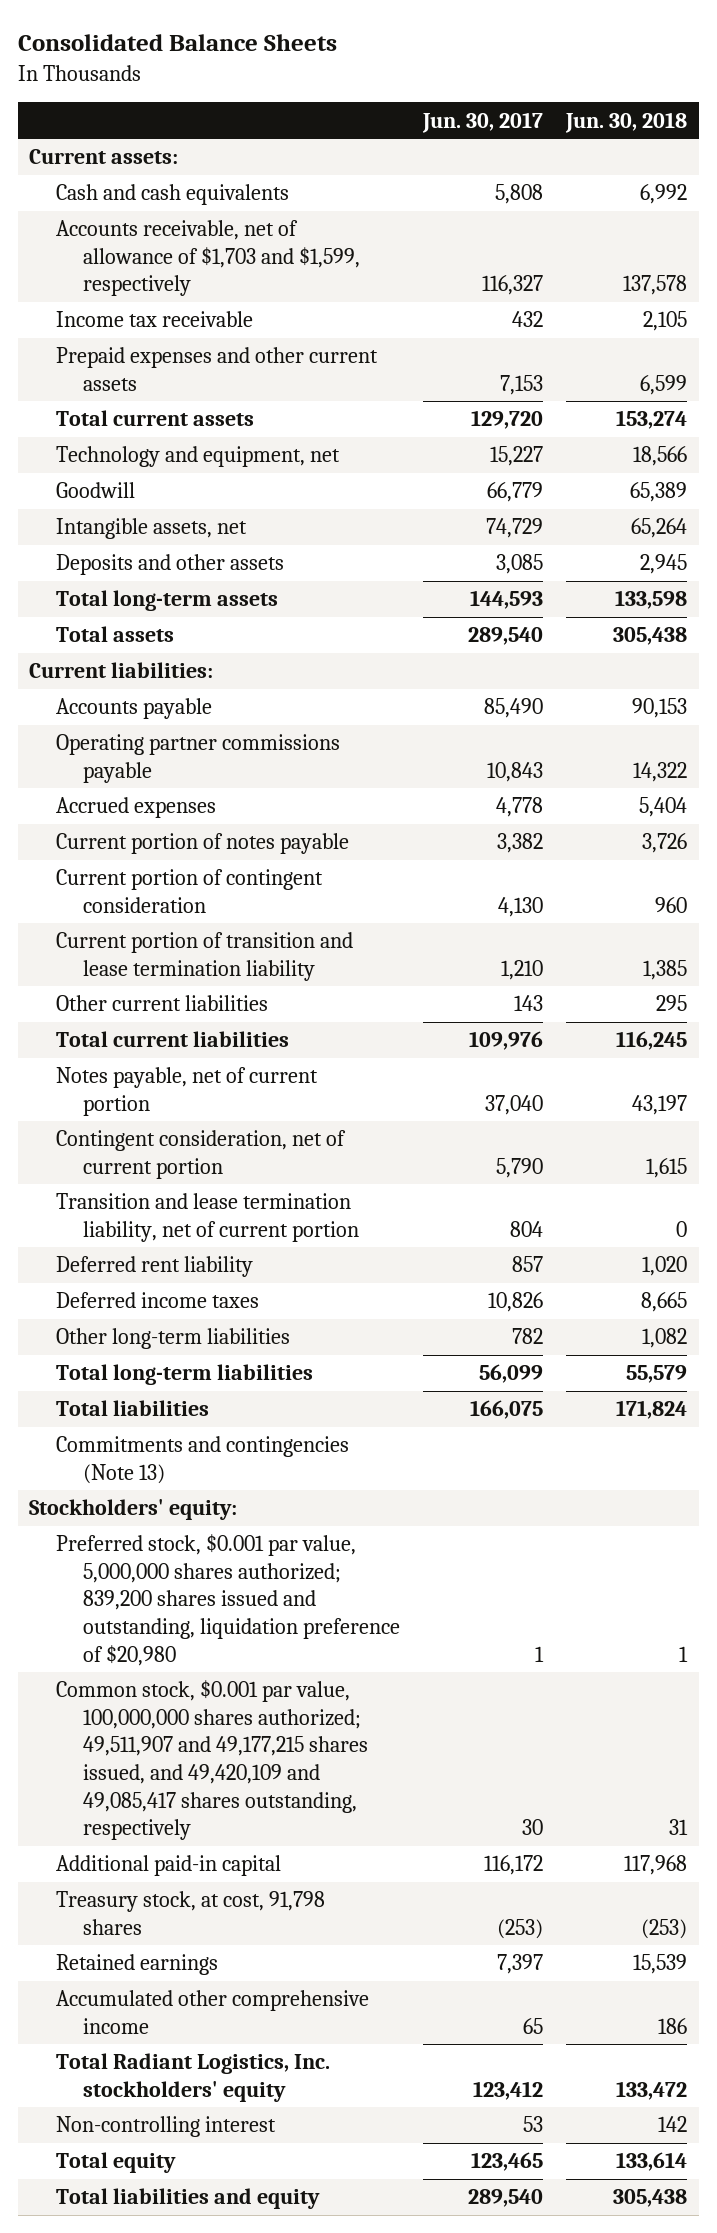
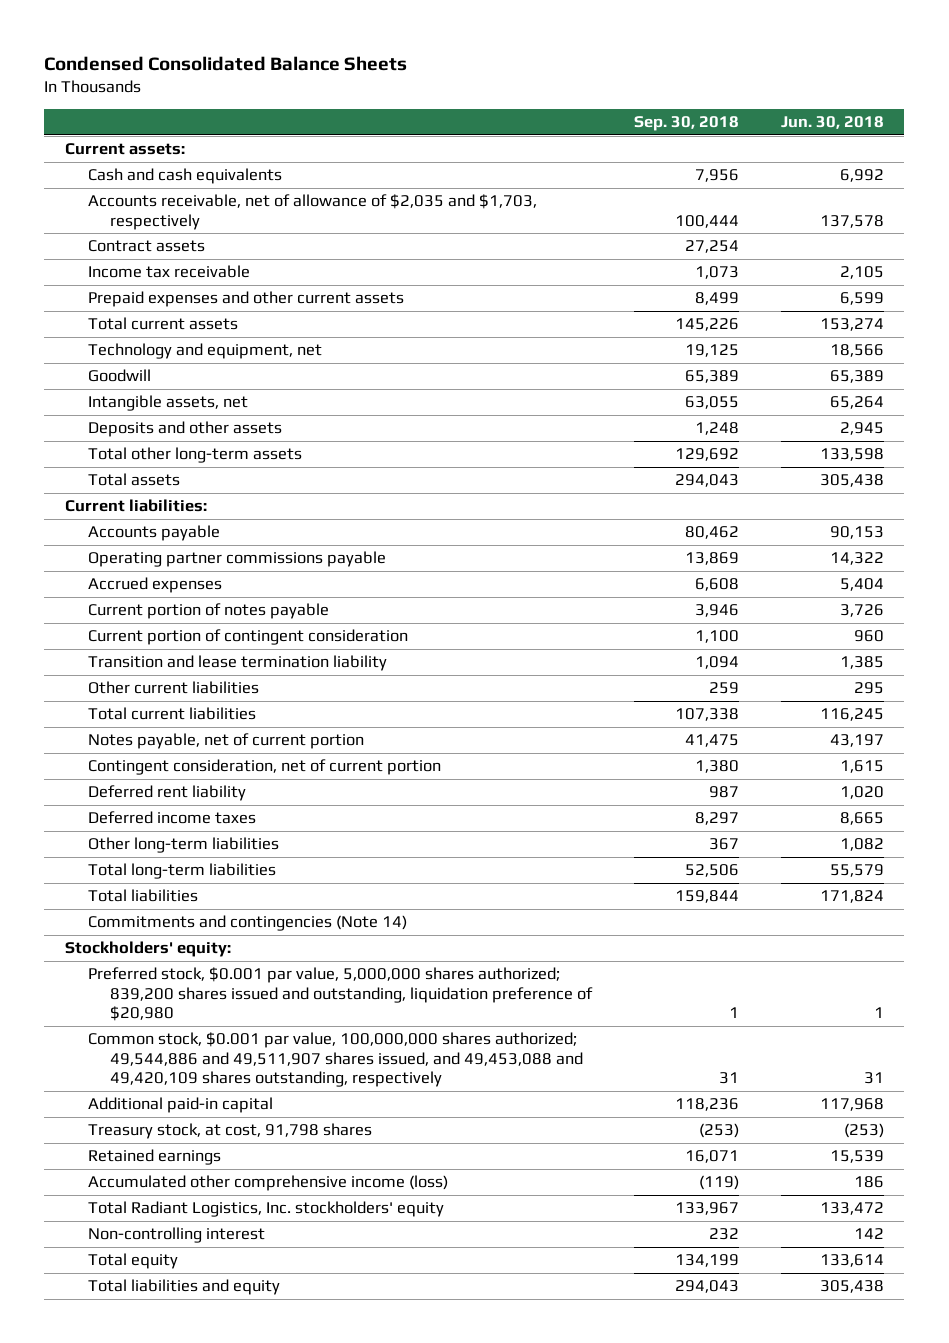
- Consolidated Balance Sheets
+ Condensed Consolidated Balance Sheets
- | Jun. 30, 2017 | Jun. 30, 2018
+ | Sep. 30, 2018 | Jun. 30, 2018
- Accounts receivable, net of allowance of $1,703 and $1,599, respectively | 116,327 | 137,578
+ Accounts receivable, net of allowance of $2,035 and $1,703, respectively | 100,444 | 137,578
+ Contract assets | 27,254 |
- Total long-term assets | 144,593 | 133,598
+ Total other long-term assets | 129,692 | 133,598
- Current portion of transition and lease termination liability | 1,210 | 1,385
+ Transition and lease termination liability | 1,094 | 1,385
- Transition and lease termination liability, net of current portion | 804 | 0
- Commitments and contingencies (Note 13)
+ Commitments and contingencies (Note 14)
- Common stock, $0.001 par value, 100,000,000 shares authorized; 49,511,907 and 49,177,215 shares issued, and 49,420,109 and 49,085,417 shares outstanding, respectively | 30 | 31
+ Common stock, $0.001 par value, 100,000,000 shares authorized; 49,544,886 and 49,511,907 shares issued, and 49,453,088 and 49,420,109 shares outstanding, respectively | 31 | 31
- Accumulated other comprehensive income | 65 | 186
+ Accumulated other comprehensive income (loss) | (119) | 186

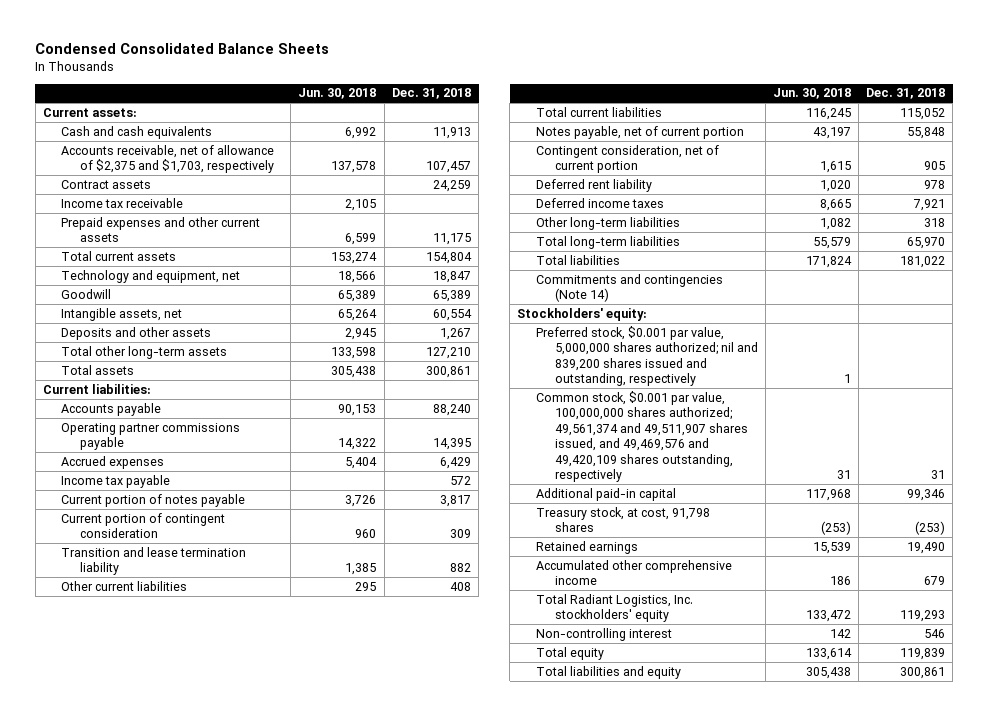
- | Sep. 30, 2018 | Jun. 30, 2018
+ | Jun. 30, 2018 | Dec. 31, 2018
- Accounts receivable, net of allowance of $2,035 and $1,703, respectively | 100,444 | 137,578
+ Accounts receivable, net of allowance of $2,375 and $1,703, respectively | 137,578 | 107,457
+ Income tax payable | | 572
- Preferred stock, $0.001 par value, 5,000,000 shares authorized; 839,200 shares issued and outstanding, liquidation preference of $20,980 | 1 | 1
- Common stock, $0.001 par value, 100,000,000 shares authorized; 49,544,886 and 49,511,907 shares issued, and 49,453,088 and 49,420,109 shares outstanding, respectively | 31 | 31
+ Preferred stock, $0.001 par value, 5,000,000 shares authorized; nil and 839,200 shares issued and outstanding, respectively | 1 |
+ Common stock, $0.001 par value, 100,000,000 shares authorized; 49,561,374 and 49,511,907 shares issued, and 49,469,576 and 49,420,109 shares outstanding, respectively | 31 | 31
- Accumulated other comprehensive income (loss) | (119) | 186
+ Accumulated other comprehensive income | 186 | 679

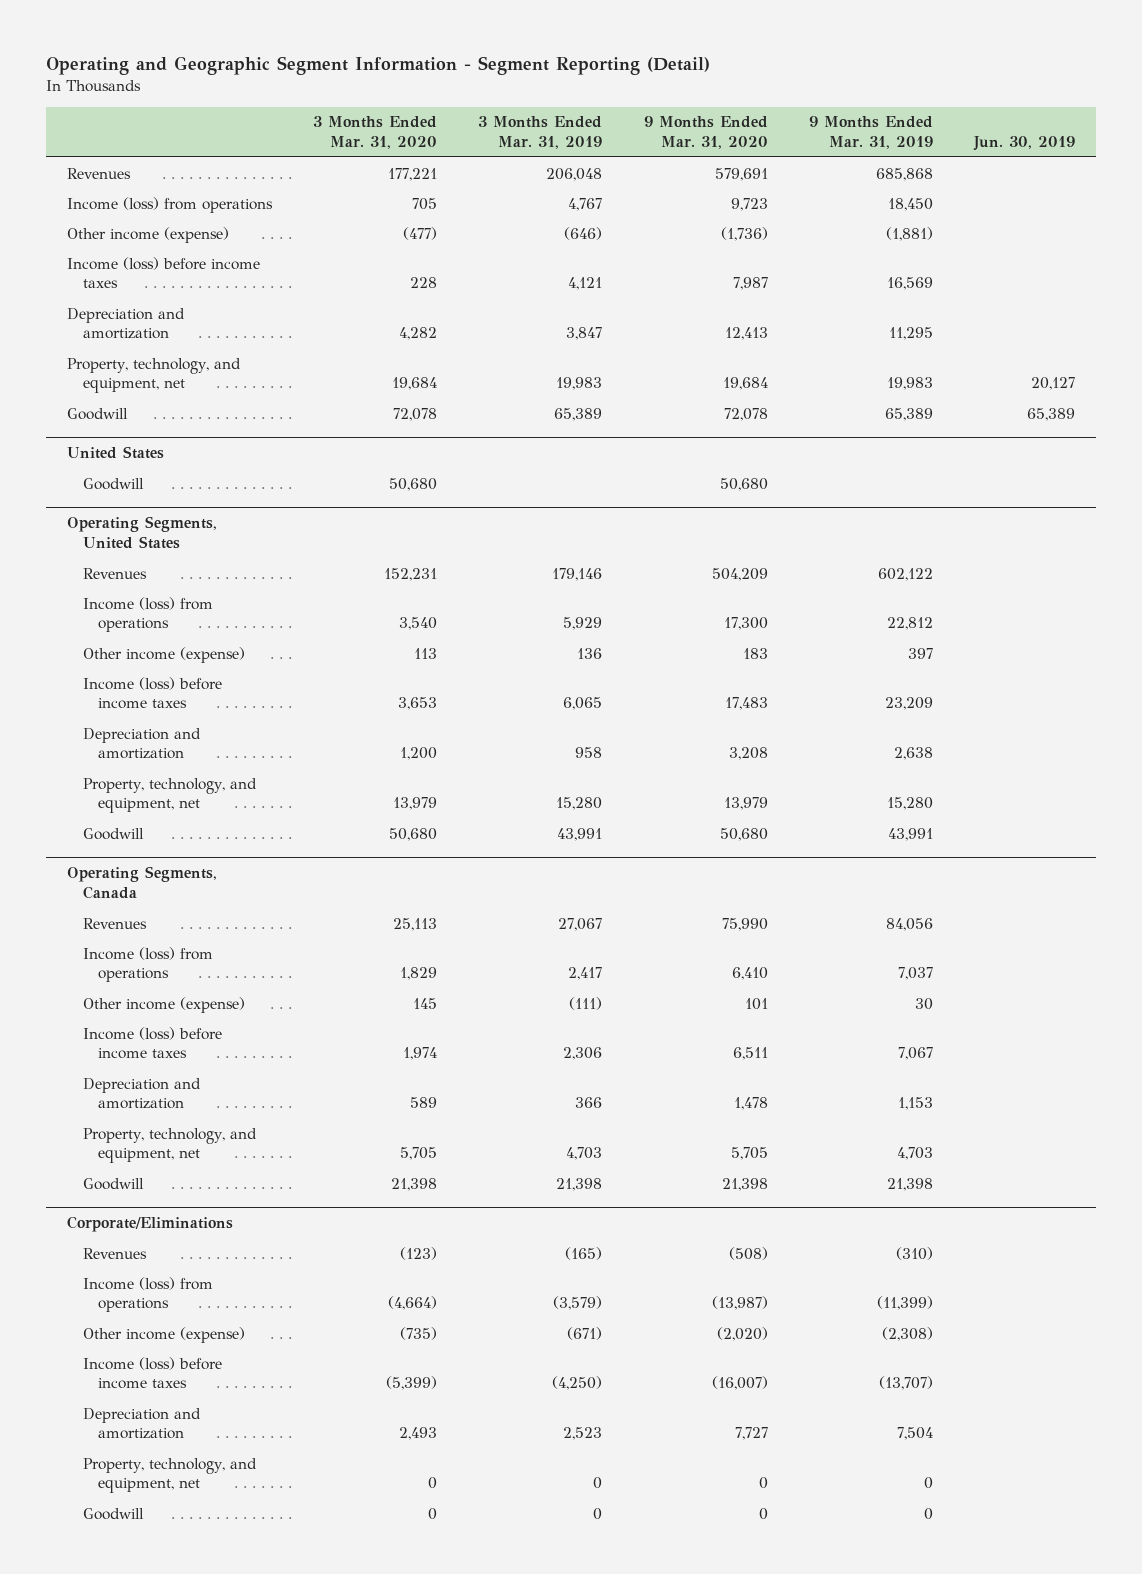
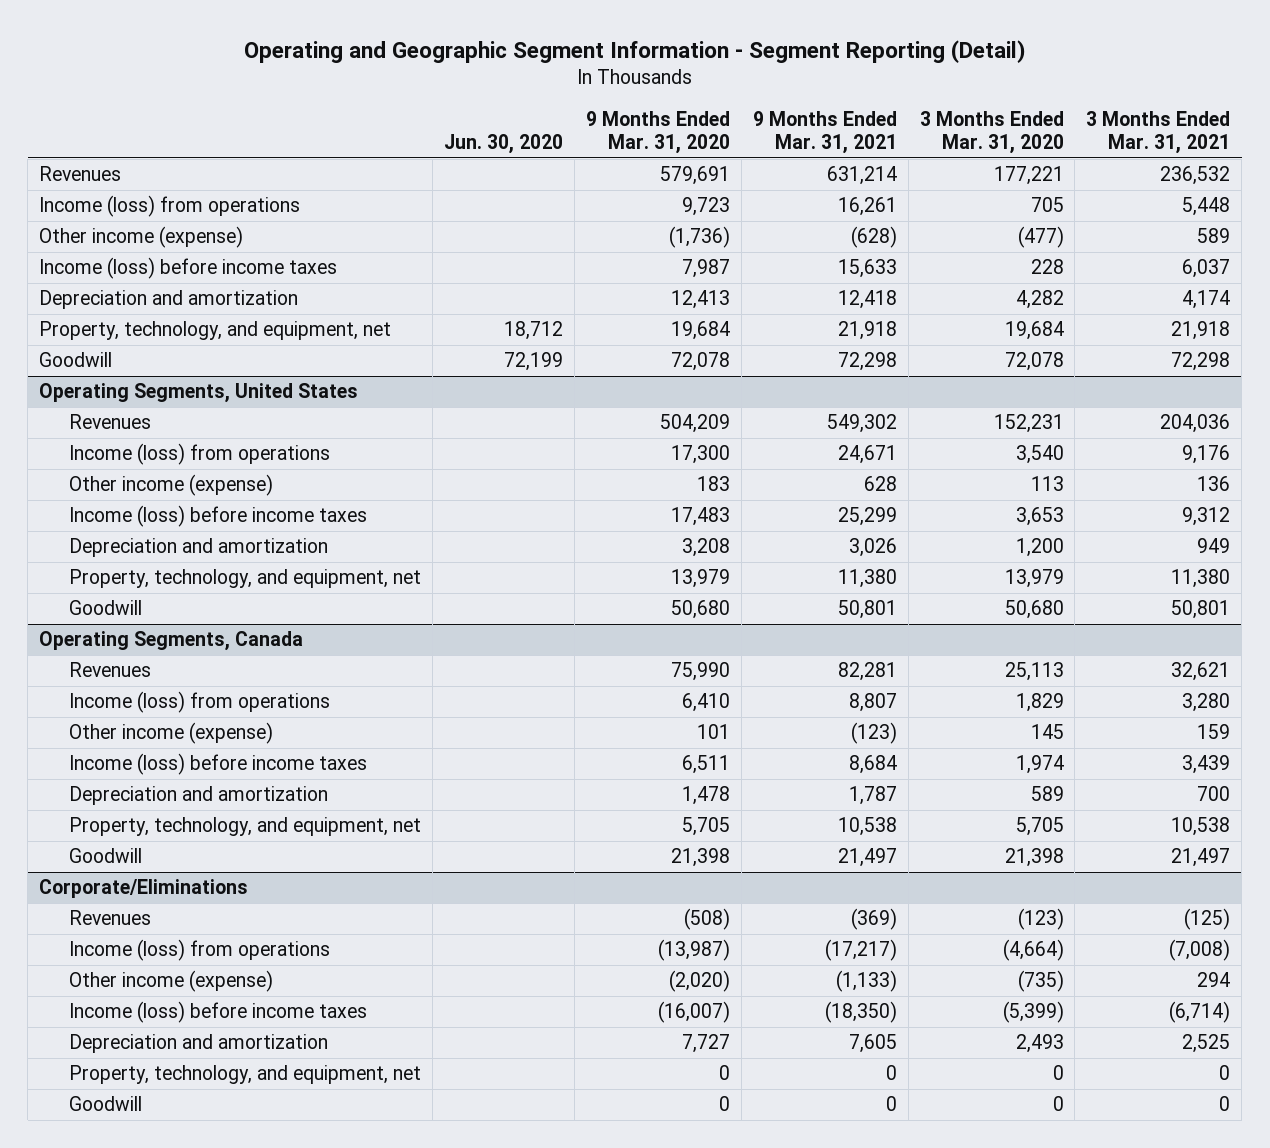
- | 3 Months Ended Mar. 31, 2020 | 3 Months Ended Mar. 31, 2019 | 9 Months Ended Mar. 31, 2020 | 9 Months Ended Mar. 31, 2019 | Jun. 30, 2019
+ | Jun. 30, 2020 | 9 Months Ended Mar. 31, 2020 | 9 Months Ended Mar. 31, 2021 | 3 Months Ended Mar. 31, 2020 | 3 Months Ended Mar. 31, 2021
- United States
- Goodwill | 50,680 | | 50,680 | |

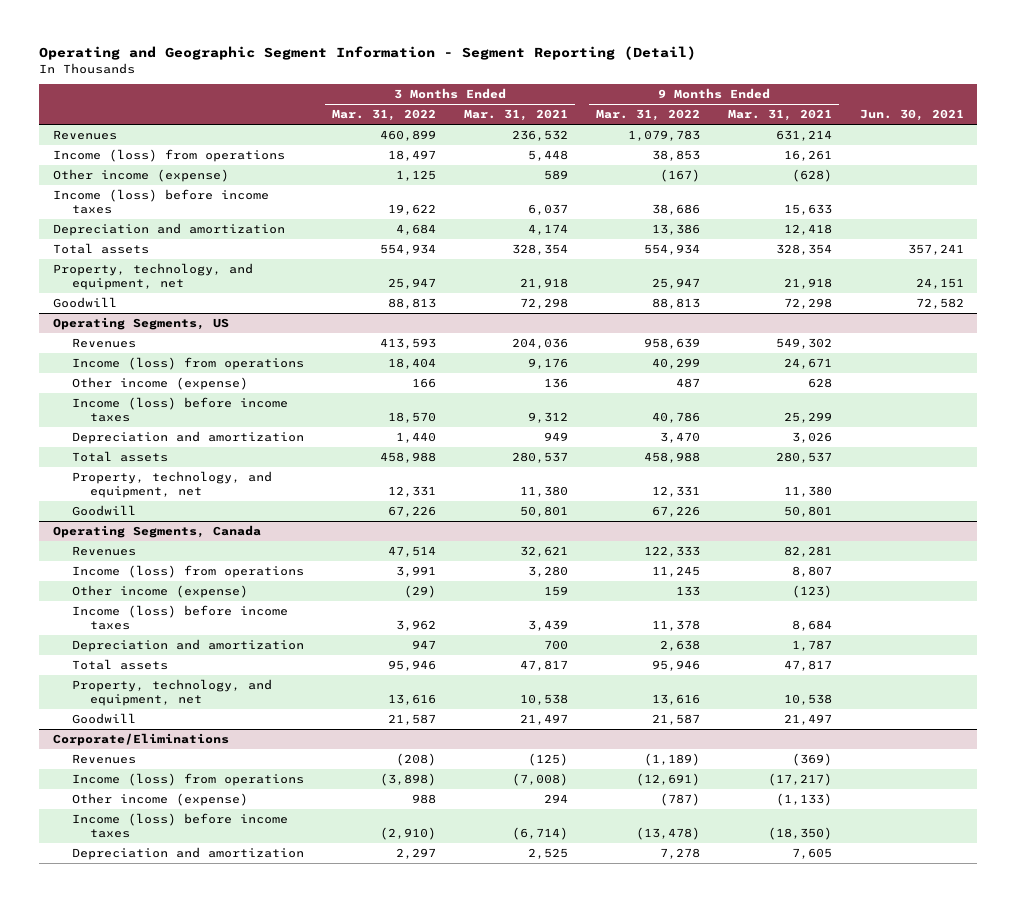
- | Jun. 30, 2020 | 9 Months Ended Mar. 31, 2020 | 9 Months Ended Mar. 31, 2021 | 3 Months Ended Mar. 31, 2020 | 3 Months Ended Mar. 31, 2021
+ | 3 Months Ended Mar. 31, 2022 | 3 Months Ended Mar. 31, 2021 | 9 Months Ended Mar. 31, 2022 | 9 Months Ended Mar. 31, 2021 | Jun. 30, 2021
+ Total assets | 554,934 | 328,354 | 554,934 | 328,354 | 357,241
- Operating Segments, United States
+ Operating Segments, US
+ Total assets | 458,988 | 280,537 | 458,988 | 280,537 |
@ Operating Segments, Canada
+ Total assets | 95,946 | 47,817 | 95,946 | 47,817 |
@ Corporate/Eliminations
- Property, technology, and equipment, net | | 0 | 0 | 0 | 0
- Goodwill | | 0 | 0 | 0 | 0

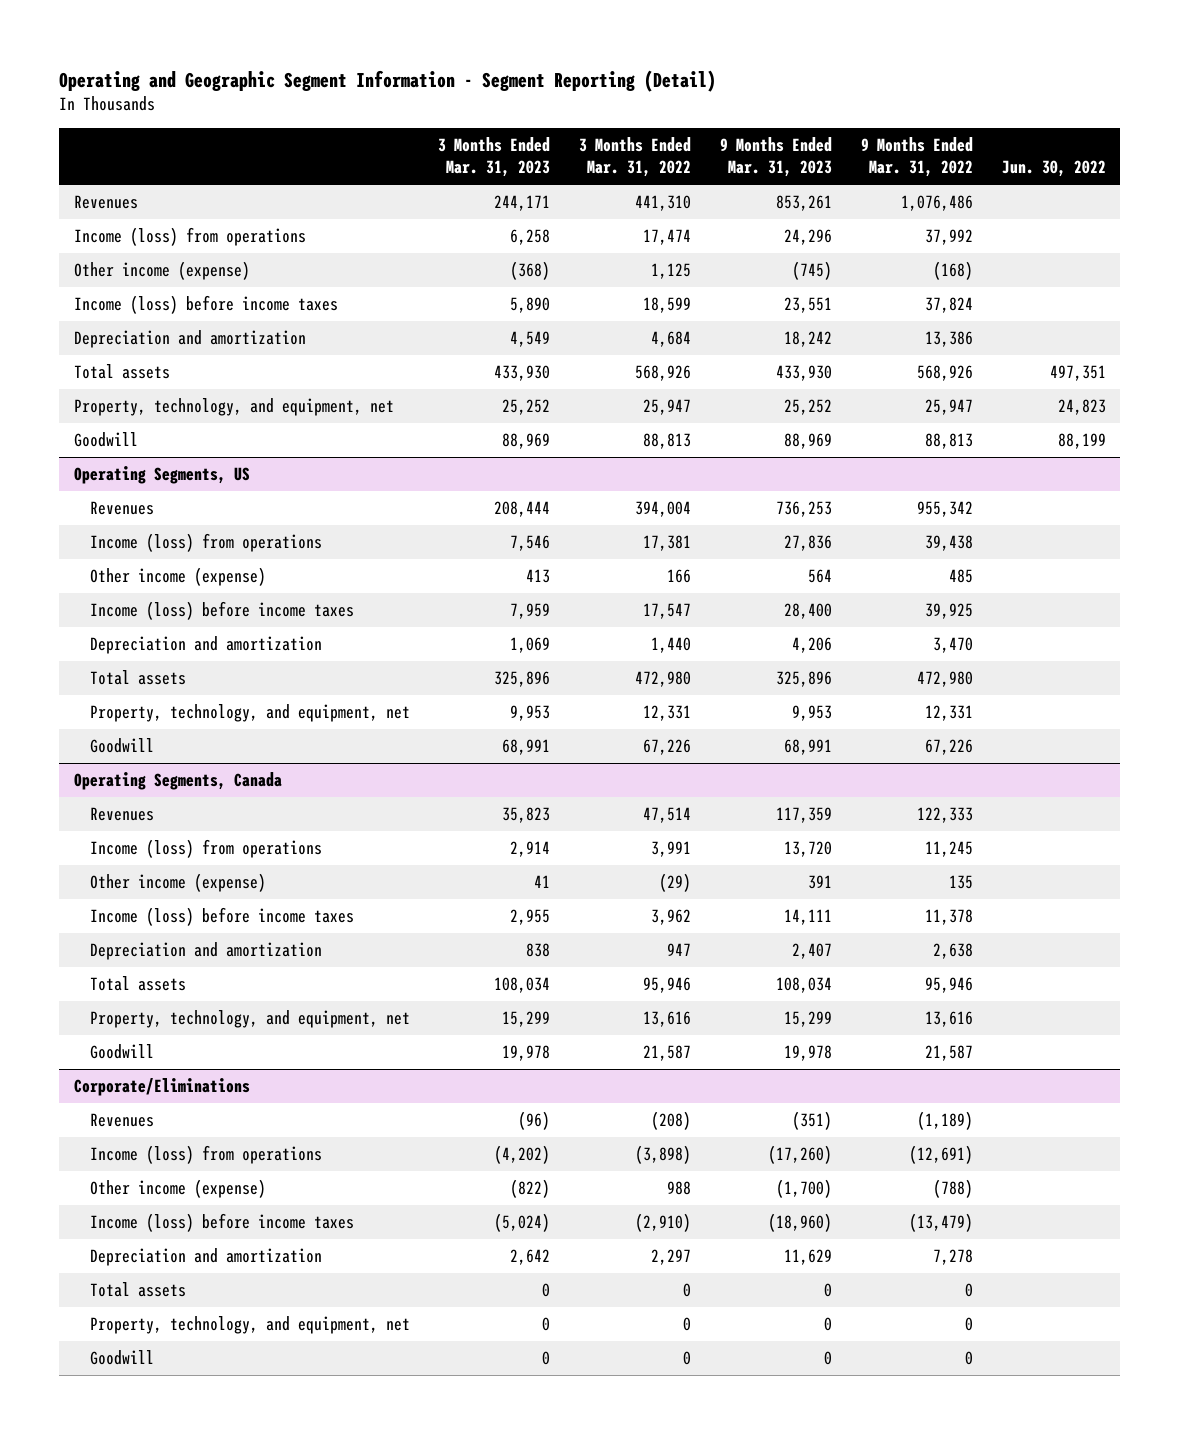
- | 3 Months Ended Mar. 31, 2022 | 3 Months Ended Mar. 31, 2021 | 9 Months Ended Mar. 31, 2022 | 9 Months Ended Mar. 31, 2021 | Jun. 30, 2021
+ | 3 Months Ended Mar. 31, 2023 | 3 Months Ended Mar. 31, 2022 | 9 Months Ended Mar. 31, 2023 | 9 Months Ended Mar. 31, 2022 | Jun. 30, 2022
- Revenues | 460,899 | 236,532 | 1,079,783 | 631,214 |
- Income (loss) from operations | 18,497 | 5,448 | 38,853 | 16,261 |
- Other income (expense) | 1,125 | 589 | (167) | (628) |
- Income (loss) before income taxes | 19,622 | 6,037 | 38,686 | 15,633 |
+ Revenues | 244,171 | 441,310 | 853,261 | 1,076,486 |
+ Income (loss) from operations | 6,258 | 17,474 | 24,296 | 37,992 |
+ Other income (expense) | (368) | 1,125 | (745) | (168) |
+ Income (loss) before income taxes | 5,890 | 18,599 | 23,551 | 37,824 |
- Total assets | 554,934 | 328,354 | 554,934 | 328,354 | 357,241
+ Total assets | 433,930 | 568,926 | 433,930 | 568,926 | 497,351
@ Operating Segments, US
- Revenues | 413,593 | 204,036 | 958,639 | 549,302 |
- Income (loss) from operations | 18,404 | 9,176 | 40,299 | 24,671 |
- Other income (expense) | 166 | 136 | 487 | 628 |
- Income (loss) before income taxes | 18,570 | 9,312 | 40,786 | 25,299 |
+ Revenues | 208,444 | 394,004 | 736,253 | 955,342 |
+ Income (loss) from operations | 7,546 | 17,381 | 27,836 | 39,438 |
+ Other income (expense) | 413 | 166 | 564 | 485 |
+ Income (loss) before income taxes | 7,959 | 17,547 | 28,400 | 39,925 |
- Total assets | 458,988 | 280,537 | 458,988 | 280,537 |
+ Total assets | 325,896 | 472,980 | 325,896 | 472,980 |
@ Operating Segments, Canada
- Other income (expense) | (29) | 159 | 133 | (123) |
+ Other income (expense) | 41 | (29) | 391 | 135 |
@ Corporate/Eliminations
- Other income (expense) | 988 | 294 | (787) | (1,133) |
- Income (loss) before income taxes | (2,910) | (6,714) | (13,478) | (18,350) |
+ Other income (expense) | (822) | 988 | (1,700) | (788) |
+ Income (loss) before income taxes | (5,024) | (2,910) | (18,960) | (13,479) |
+ Total assets | 0 | 0 | 0 | 0 |
+ Property, technology, and equipment, net | 0 | 0 | 0 | 0 |
+ Goodwill | 0 | 0 | 0 | 0 |

